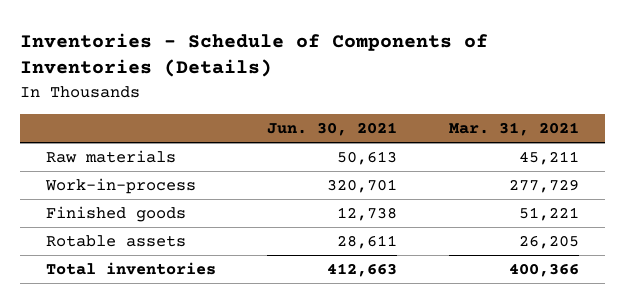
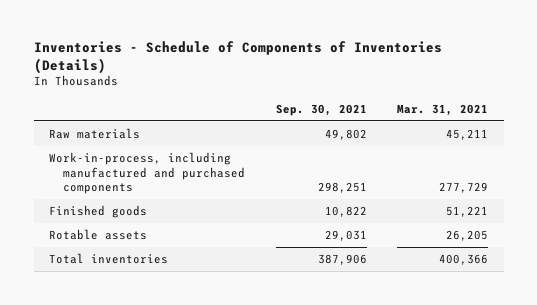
- | Jun. 30, 2021 | Mar. 31, 2021
+ | Sep. 30, 2021 | Mar. 31, 2021
- Work-in-process | 320,701 | 277,729
+ Work-in-process, including manufactured and purchased components | 298,251 | 277,729

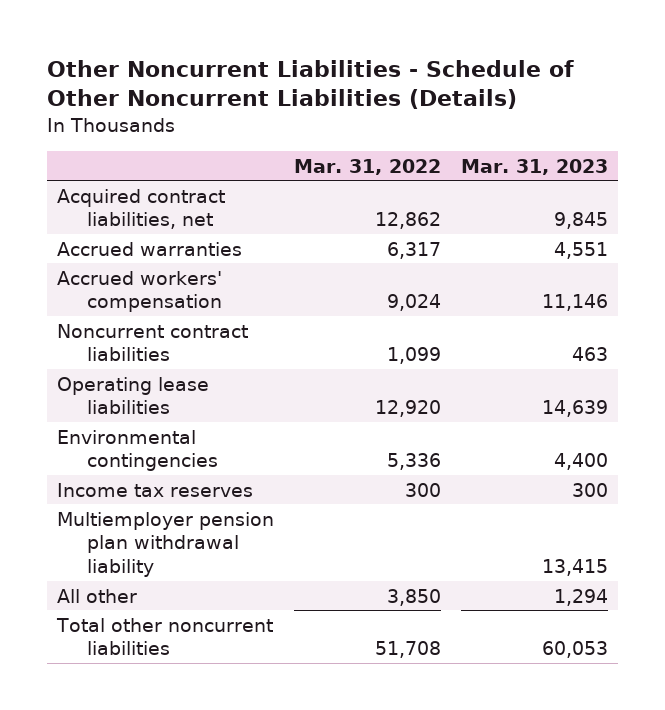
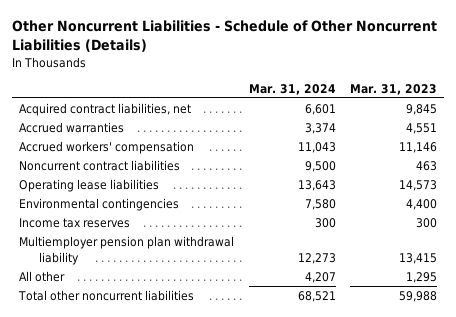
- | Mar. 31, 2022 | Mar. 31, 2023
+ | Mar. 31, 2024 | Mar. 31, 2023
- Operating lease liabilities | 12,920 | 14,639
+ Operating lease liabilities | 13,643 | 14,573
- All other | 3,850 | 1,294
- Total other noncurrent liabilities | 51,708 | 60,053
+ All other | 4,207 | 1,295
+ Total other noncurrent liabilities | 68,521 | 59,988

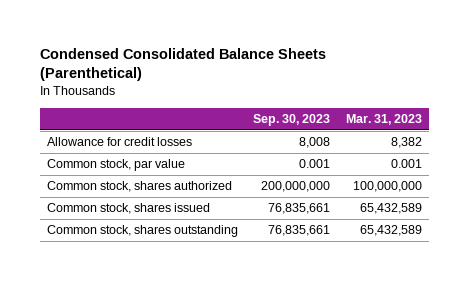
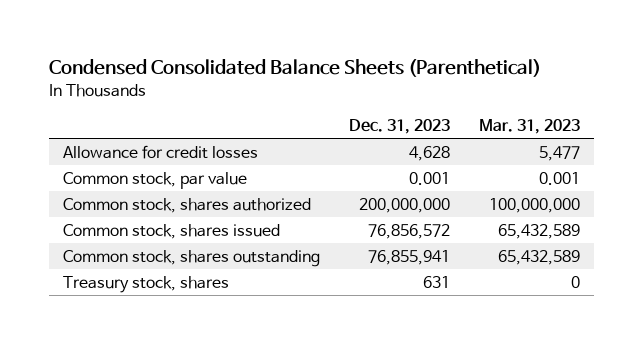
- | Sep. 30, 2023 | Mar. 31, 2023
+ | Dec. 31, 2023 | Mar. 31, 2023
- Allowance for credit losses | 8,008 | 8,382
+ Allowance for credit losses | 4,628 | 5,477
+ Treasury stock, shares | 631 | 0

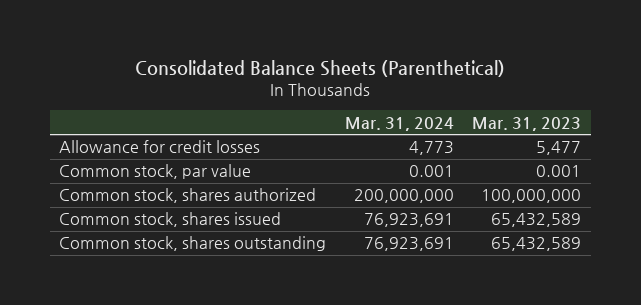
- Condensed Consolidated Balance Sheets (Parenthetical)
+ Consolidated Balance Sheets (Parenthetical)
- | Dec. 31, 2023 | Mar. 31, 2023
+ | Mar. 31, 2024 | Mar. 31, 2023
- Treasury stock, shares | 631 | 0

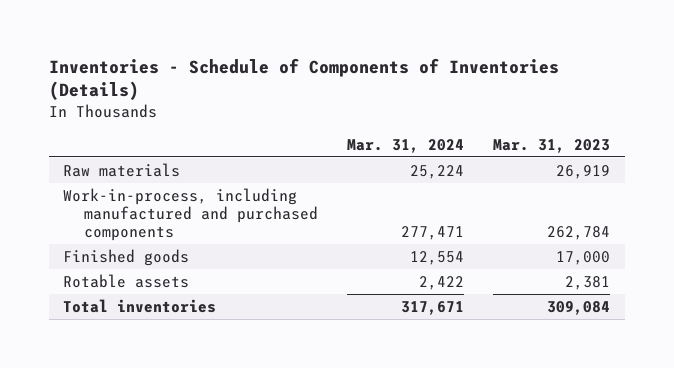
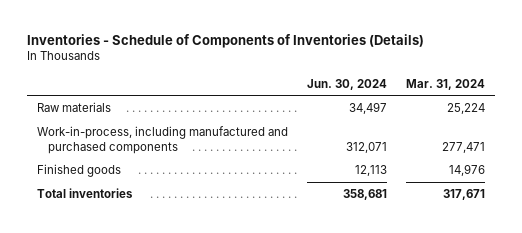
- | Mar. 31, 2024 | Mar. 31, 2023
+ | Jun. 30, 2024 | Mar. 31, 2024
- Finished goods | 12,554 | 17,000
- Rotable assets | 2,422 | 2,381
+ Finished goods | 12,113 | 14,976

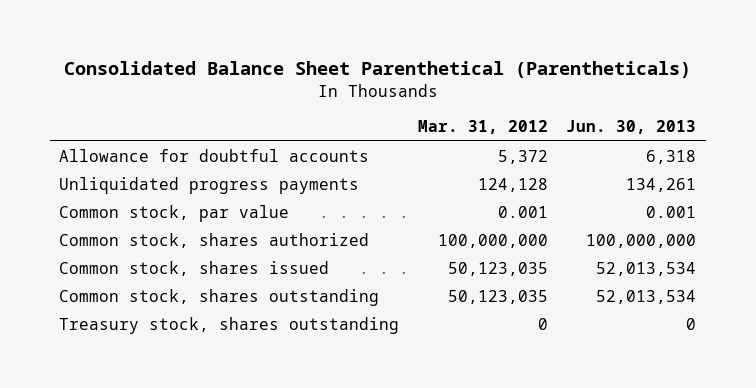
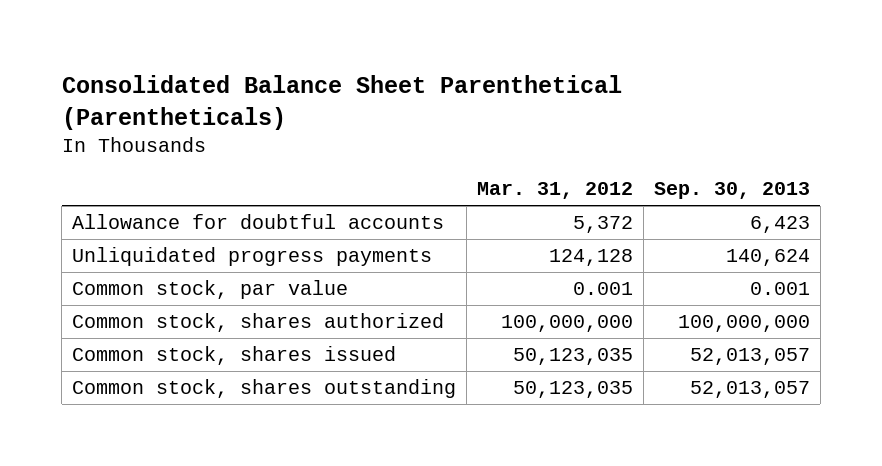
- | Mar. 31, 2012 | Jun. 30, 2013
+ | Mar. 31, 2012 | Sep. 30, 2013
- Treasury stock, shares outstanding | 0 | 0

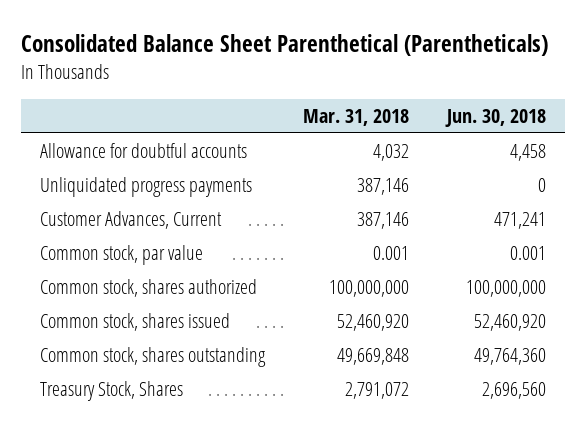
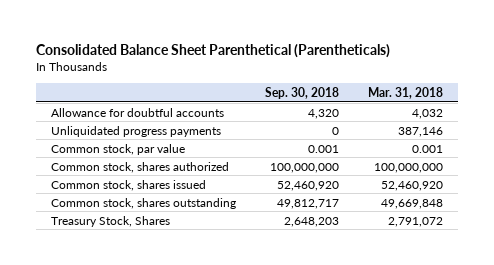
- | Mar. 31, 2018 | Jun. 30, 2018
+ | Sep. 30, 2018 | Mar. 31, 2018
- Customer Advances, Current | 387,146 | 471,241

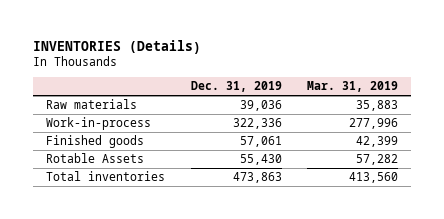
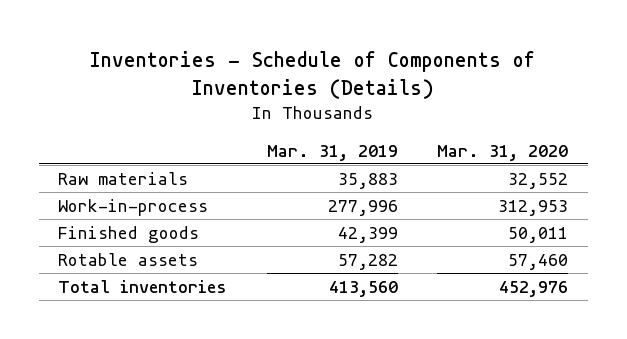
- INVENTORIES (Details)
+ Inventories - Schedule of Components of Inventories (Details)
- | Dec. 31, 2019 | Mar. 31, 2019
+ | Mar. 31, 2019 | Mar. 31, 2020
- Rotable Assets | 55,430 | 57,282
+ Rotable assets | 57,282 | 57,460

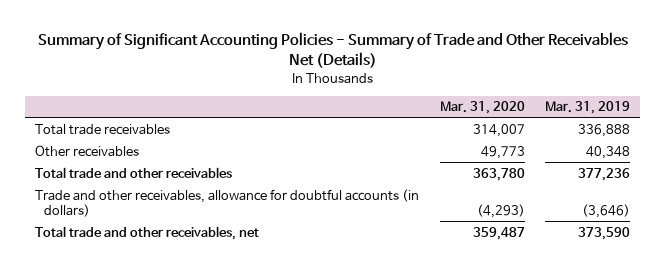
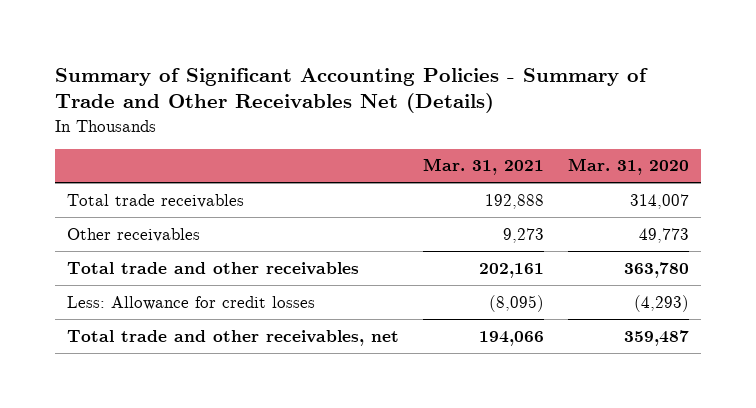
- | Mar. 31, 2020 | Mar. 31, 2019
+ | Mar. 31, 2021 | Mar. 31, 2020
- Trade and other receivables, allowance for doubtful accounts (in dollars) | (4,293) | (3,646)
+ Less: Allowance for credit losses | (8,095) | (4,293)

